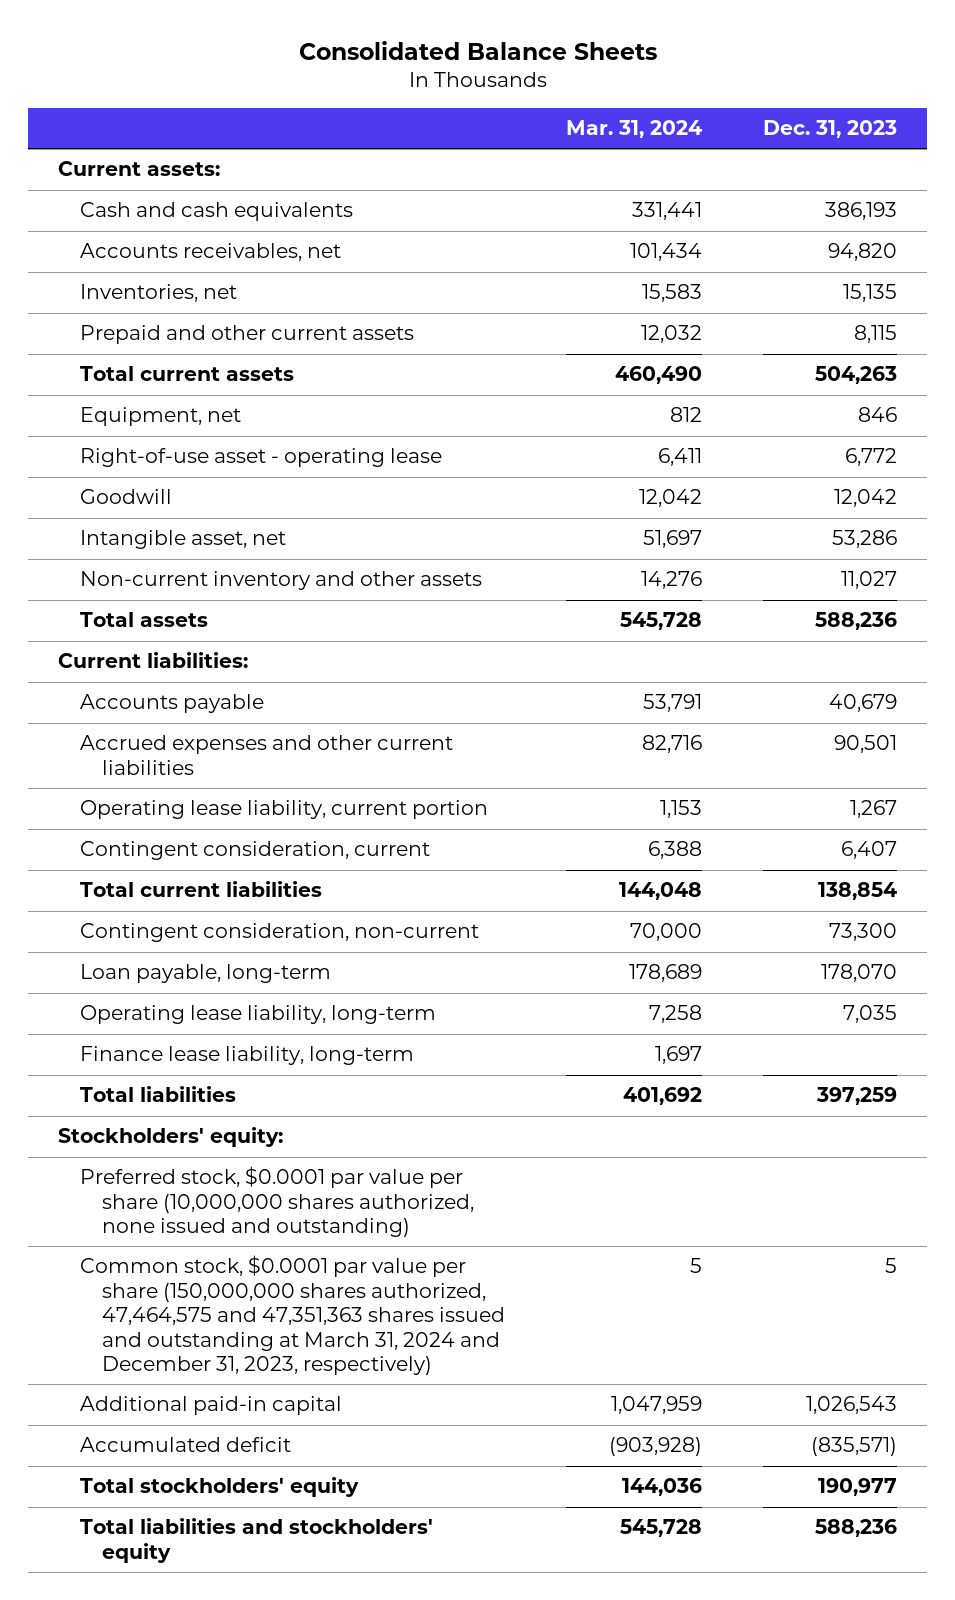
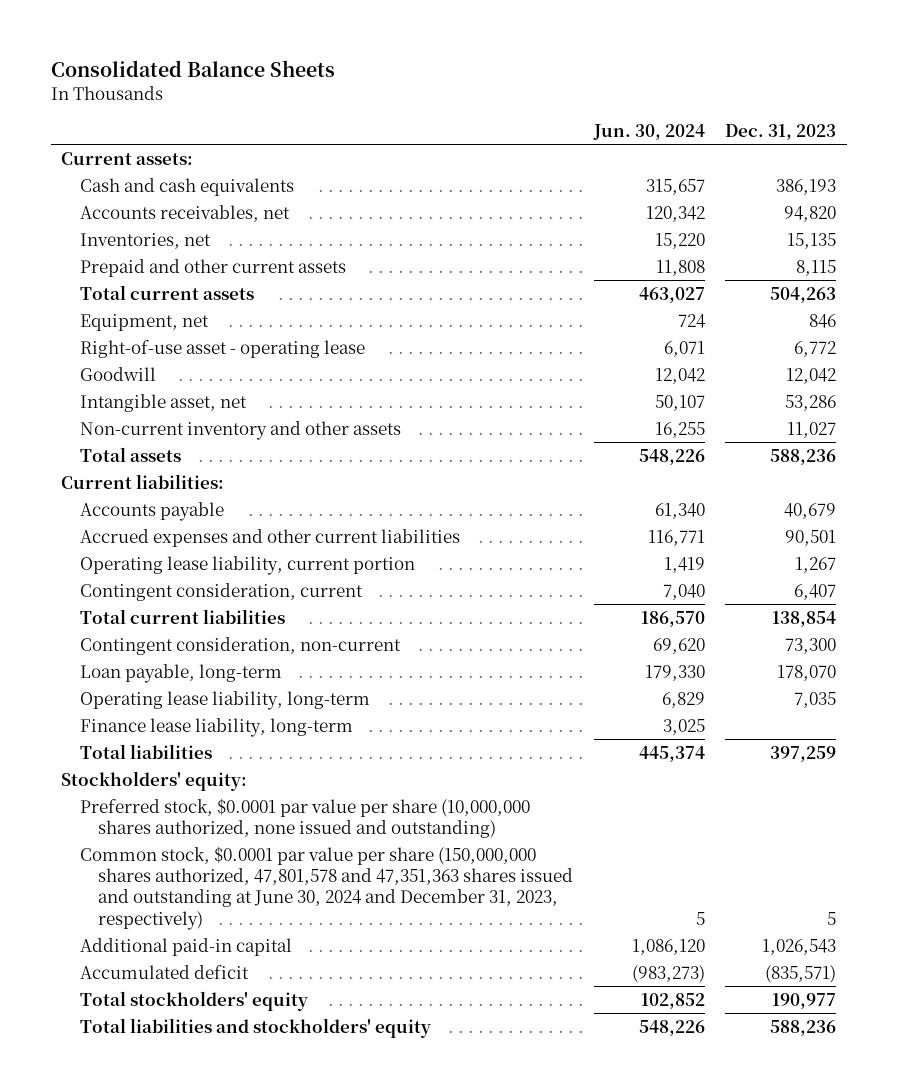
- | Mar. 31, 2024 | Dec. 31, 2023
+ | Jun. 30, 2024 | Dec. 31, 2023
- Common stock, $0.0001 par value per share (150,000,000 shares authorized, 47,464,575 and 47,351,363 shares issued and outstanding at March 31, 2024 and December 31, 2023, respectively) | 5 | 5
+ Common stock, $0.0001 par value per share (150,000,000 shares authorized, 47,801,578 and 47,351,363 shares issued and outstanding at June 30, 2024 and December 31, 2023, respectively) | 5 | 5

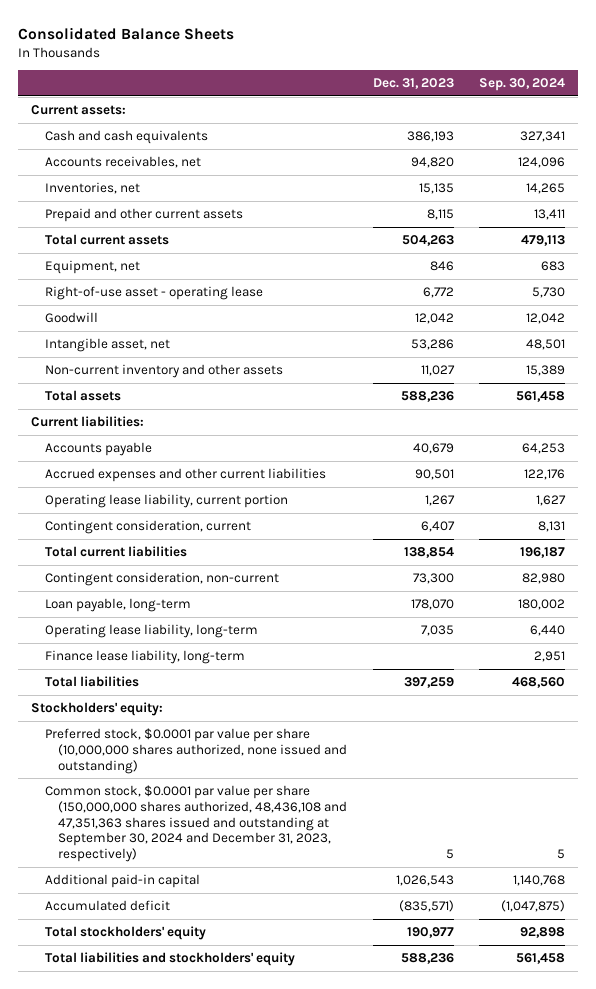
- | Jun. 30, 2024 | Dec. 31, 2023
+ | Dec. 31, 2023 | Sep. 30, 2024
- Common stock, $0.0001 par value per share (150,000,000 shares authorized, 47,801,578 and 47,351,363 shares issued and outstanding at June 30, 2024 and December 31, 2023, respectively) | 5 | 5
+ Common stock, $0.0001 par value per share (150,000,000 shares authorized, 48,436,108 and 47,351,363 shares issued and outstanding at September 30, 2024 and December 31, 2023, respectively) | 5 | 5

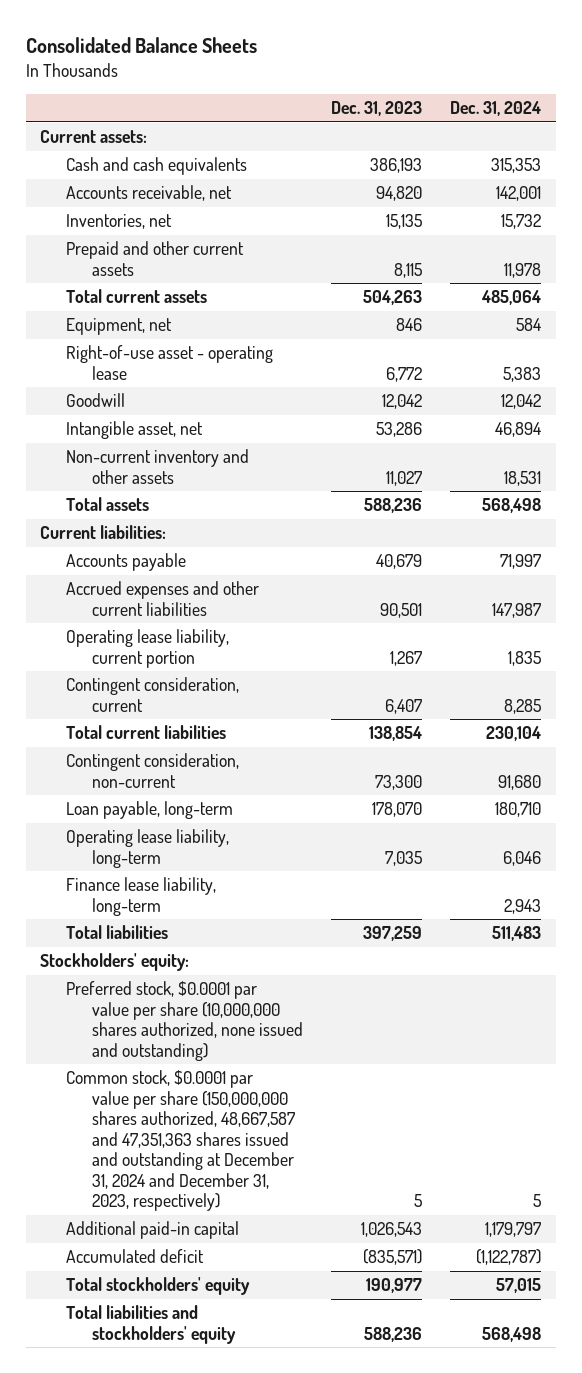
- | Dec. 31, 2023 | Sep. 30, 2024
+ | Dec. 31, 2023 | Dec. 31, 2024
- Accounts receivables, net | 94,820 | 124,096
+ Accounts receivable, net | 94,820 | 142,001
- Common stock, $0.0001 par value per share (150,000,000 shares authorized, 48,436,108 and 47,351,363 shares issued and outstanding at September 30, 2024 and December 31, 2023, respectively) | 5 | 5
+ Common stock, $0.0001 par value per share (150,000,000 shares authorized, 48,667,587 and 47,351,363 shares issued and outstanding at December 31, 2024 and December 31, 2023, respectively) | 5 | 5

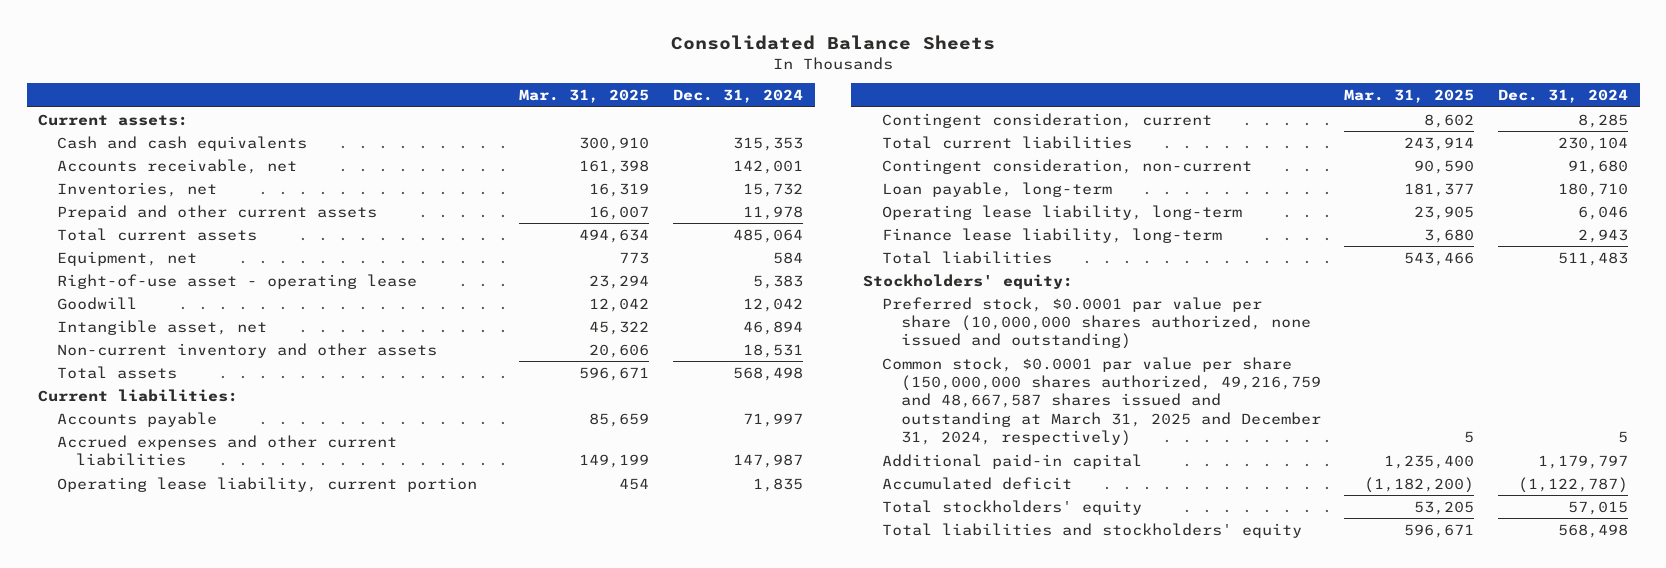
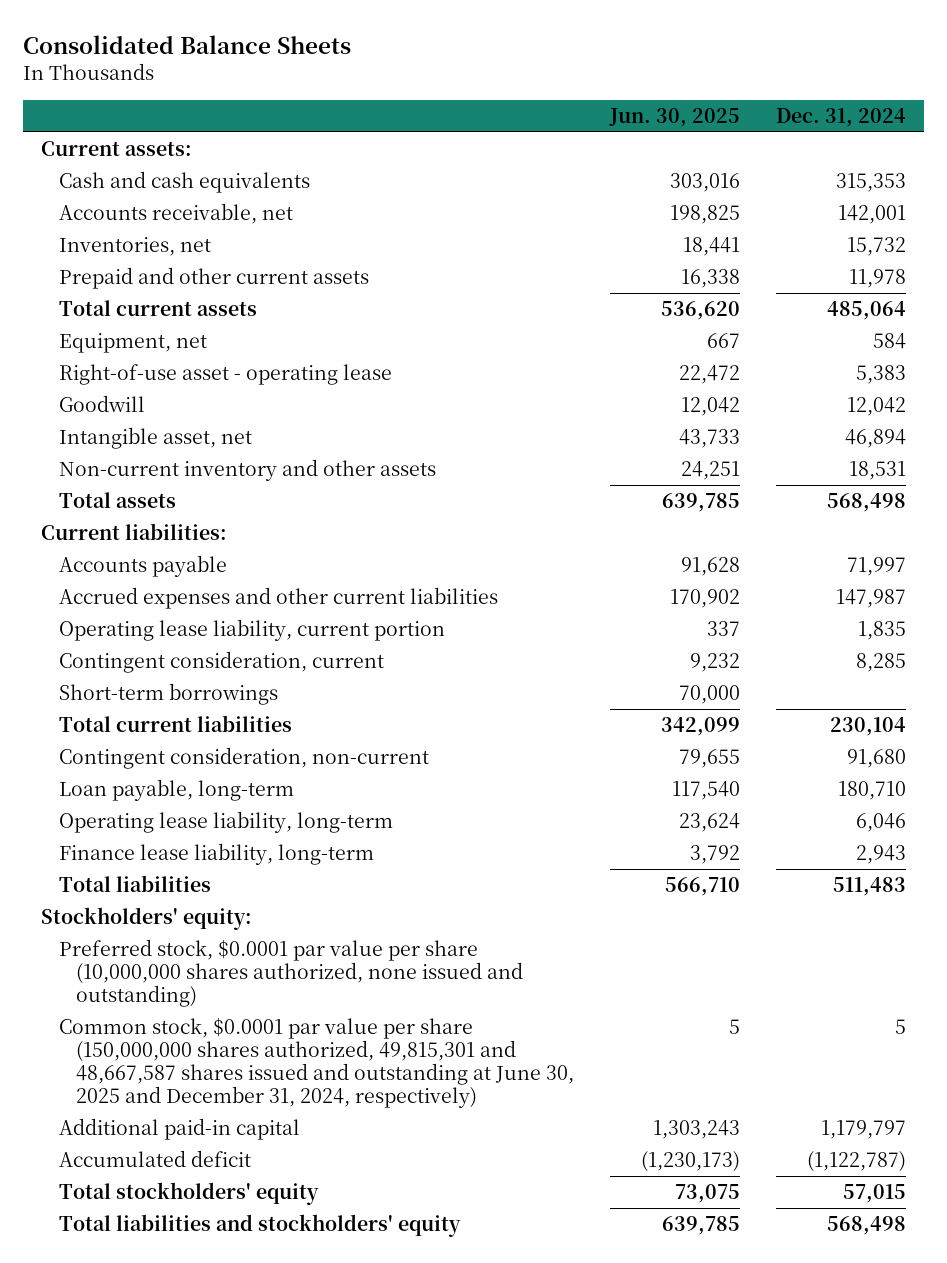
- | Mar. 31, 2025 | Dec. 31, 2024
+ | Jun. 30, 2025 | Dec. 31, 2024
+ Short-term borrowings | 70,000 |
- Common stock, $0.0001 par value per share (150,000,000 shares authorized, 49,216,759 and 48,667,587 shares issued and outstanding at March 31, 2025 and December 31, 2024, respectively) | 5 | 5
+ Common stock, $0.0001 par value per share (150,000,000 shares authorized, 49,815,301 and 48,667,587 shares issued and outstanding at June 30, 2025 and December 31, 2024, respectively) | 5 | 5

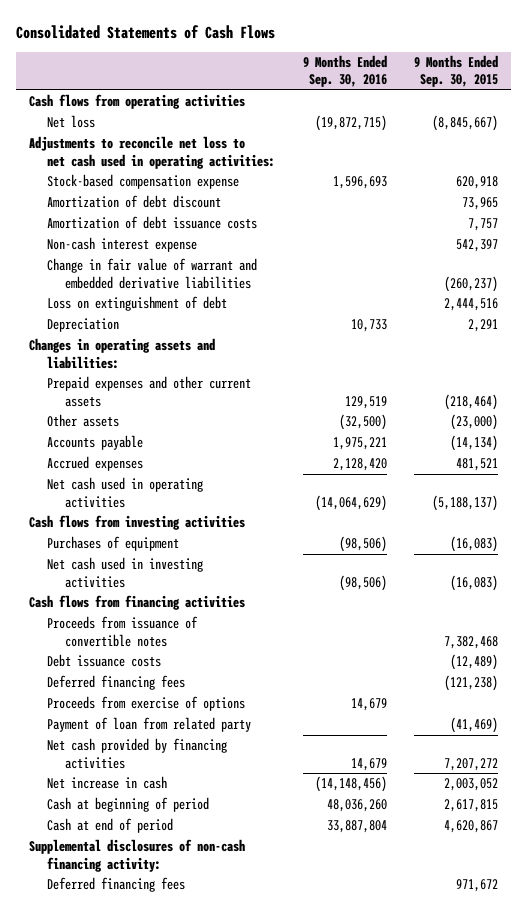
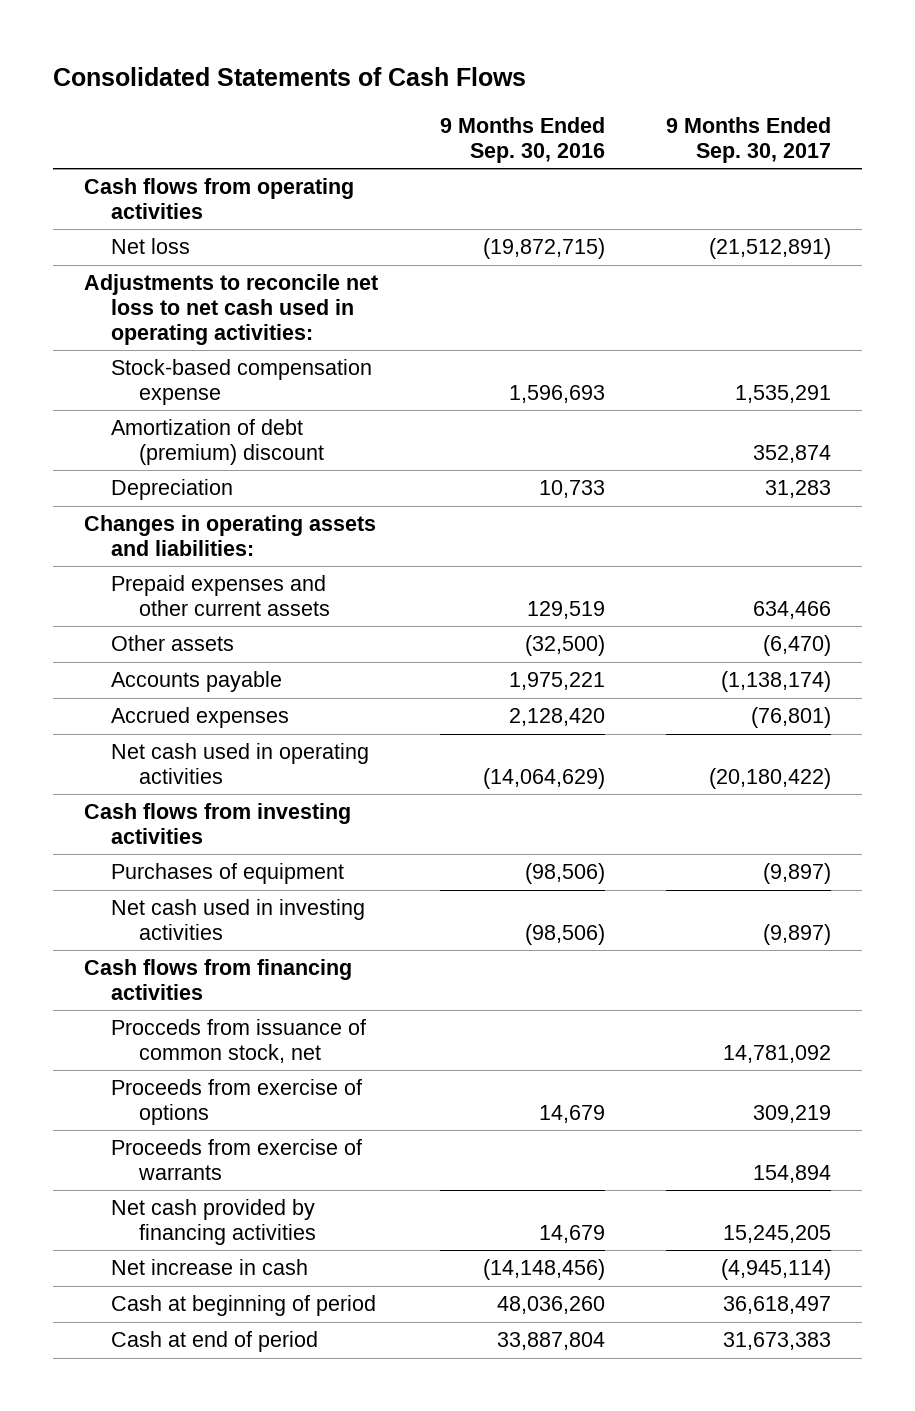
- | 9 Months Ended Sep. 30, 2016 | 9 Months Ended Sep. 30, 2015
+ | 9 Months Ended Sep. 30, 2016 | 9 Months Ended Sep. 30, 2017
- Amortization of debt discount | | 73,965
- Amortization of debt issuance costs | | 7,757
- Non-cash interest expense | | 542,397
- Change in fair value of warrant and embedded derivative liabilities | | (260,237)
- Loss on extinguishment of debt | | 2,444,516
+ Amortization of debt (premium) discount | | 352,874
- Proceeds from issuance of convertible notes | | 7,382,468
- Debt issuance costs | | (12,489)
- Deferred financing fees | | (121,238)
+ Procceds from issuance of common stock, net | | 14,781,092
- Payment of loan from related party | | (41,469)
+ Proceeds from exercise of warrants | | 154,894
- Supplemental disclosures of non-cash financing activity:
- Deferred financing fees | | 971,672

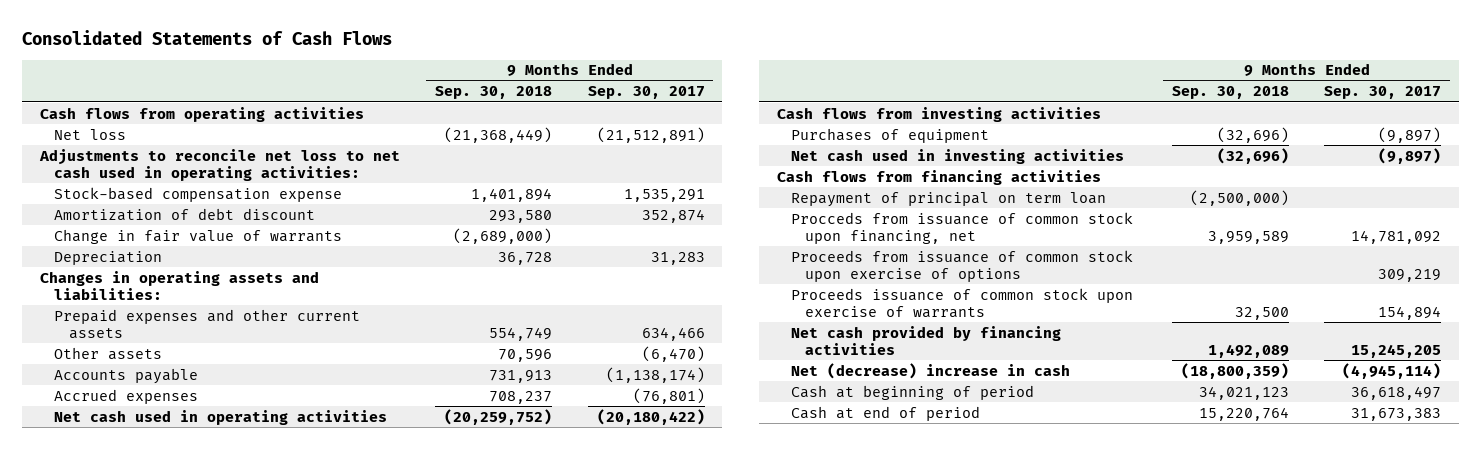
- | 9 Months Ended Sep. 30, 2016 | 9 Months Ended Sep. 30, 2017
+ | 9 Months Ended Sep. 30, 2018 | 9 Months Ended Sep. 30, 2017
- Amortization of debt (premium) discount | | 352,874
+ Amortization of debt discount | 293,580 | 352,874
+ Change in fair value of warrants | (2,689,000) |
- Procceds from issuance of common stock, net | | 14,781,092
- Proceeds from exercise of options | 14,679 | 309,219
- Proceeds from exercise of warrants | | 154,894
+ Repayment of principal on term loan | (2,500,000) |
+ Procceds from issuance of common stock upon financing, net | 3,959,589 | 14,781,092
+ Proceeds from issuance of common stock upon exercise of options | | 309,219
+ Proceeds issuance of common stock upon exercise of warrants | 32,500 | 154,894
- Net increase in cash | (14,148,456) | (4,945,114)
+ Net (decrease) increase in cash | (18,800,359) | (4,945,114)

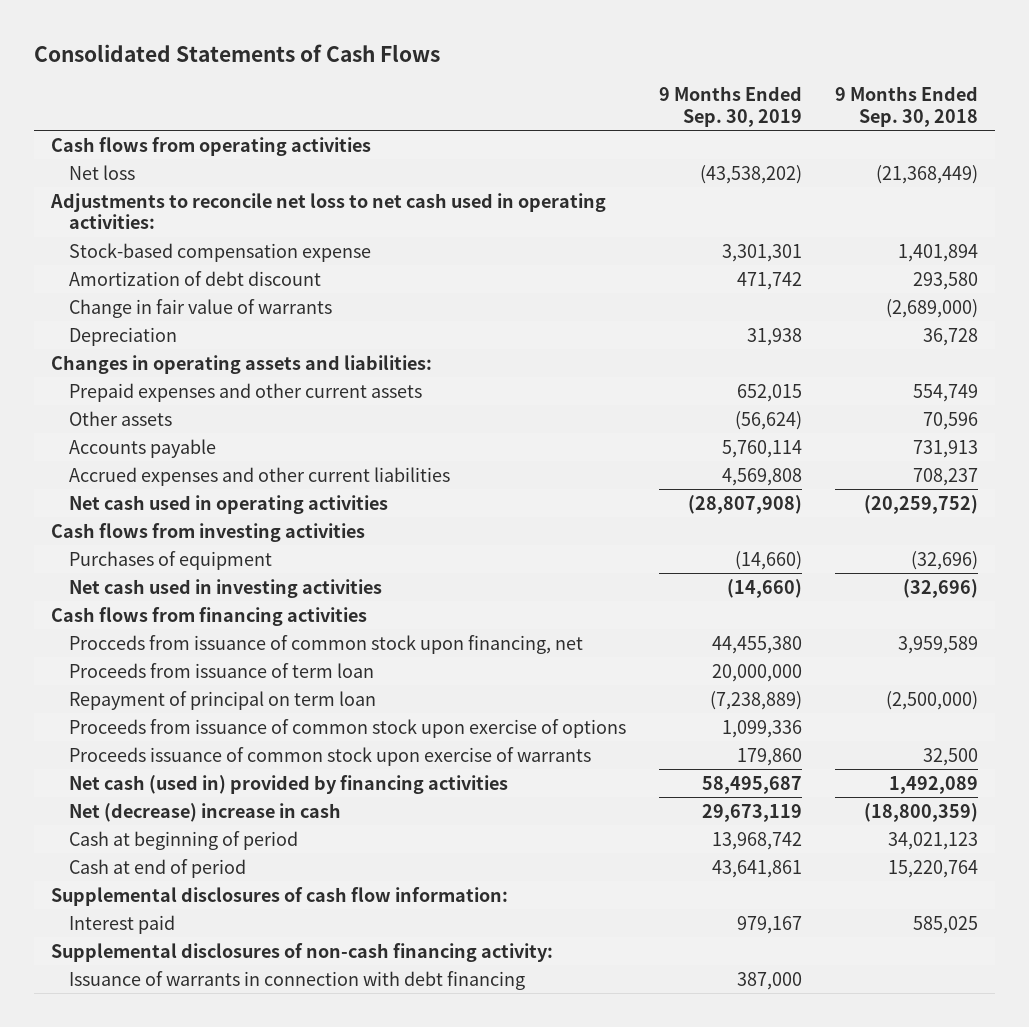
- | 9 Months Ended Sep. 30, 2018 | 9 Months Ended Sep. 30, 2017
+ | 9 Months Ended Sep. 30, 2019 | 9 Months Ended Sep. 30, 2018
- Accrued expenses | 708,237 | (76,801)
+ Accrued expenses and other current liabilities | 4,569,808 | 708,237
+ Proceeds from issuance of term loan | 20,000,000 |
moved down: Repayment of principal on term loan | (7,238,889) | (2,500,000)
- Net cash provided by financing activities | 1,492,089 | 15,245,205
+ Net cash (used in) provided by financing activities | 58,495,687 | 1,492,089
+ Supplemental disclosures of cash flow information:
+ Interest paid | 979,167 | 585,025
+ Supplemental disclosures of non-cash financing activity:
+ Issuance of warrants in connection with debt financing | 387,000 |

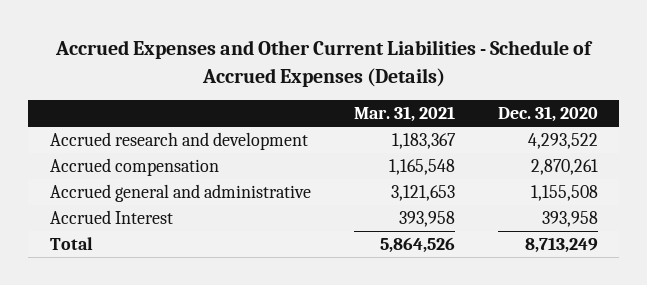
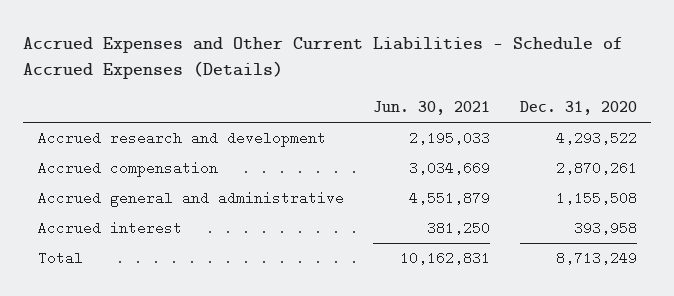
- | Mar. 31, 2021 | Dec. 31, 2020
+ | Jun. 30, 2021 | Dec. 31, 2020
- Accrued Interest | 393,958 | 393,958
+ Accrued interest | 381,250 | 393,958

